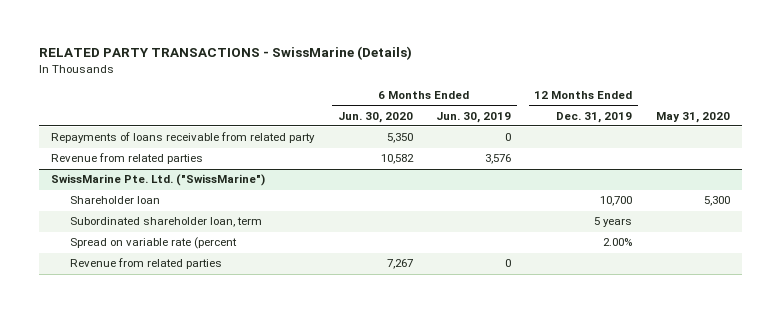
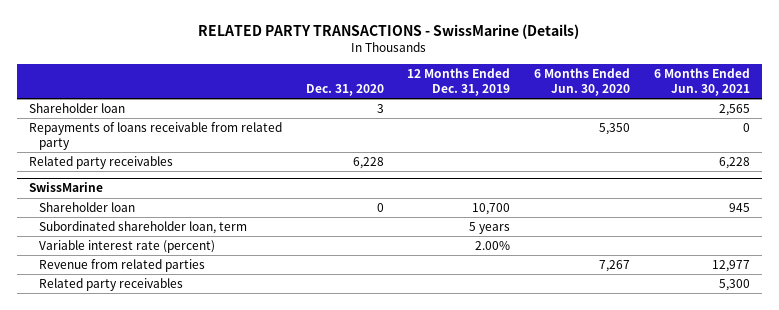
- | 6 Months Ended Jun. 30, 2020 | 6 Months Ended Jun. 30, 2019 | 12 Months Ended Dec. 31, 2019 | May 31, 2020
+ | Dec. 31, 2020 | 12 Months Ended Dec. 31, 2019 | 6 Months Ended Jun. 30, 2020 | 6 Months Ended Jun. 30, 2021
+ Shareholder loan | 3 | | | 2,565
- Revenue from related parties | 10,582 | 3,576 | |
- SwissMarine Pte. Ltd. ("SwissMarine")
+ Related party receivables | 6,228 | | | 6,228
+ SwissMarine
- Spread on variable rate (percent | | | 2.00% |
+ Variable interest rate (percent) | | 2.00% | |
+ Related party receivables | | | | 5,300

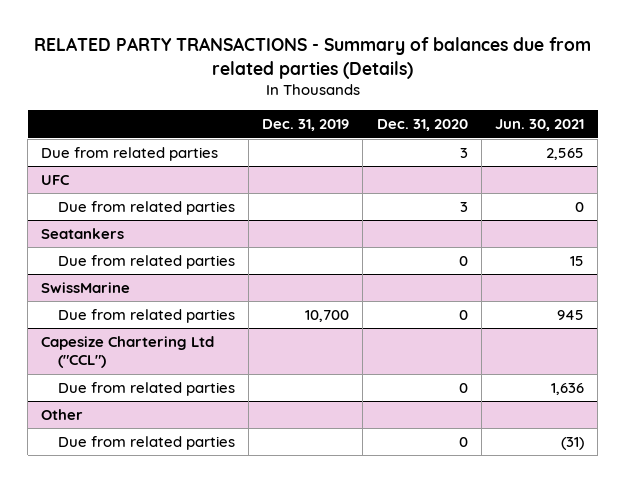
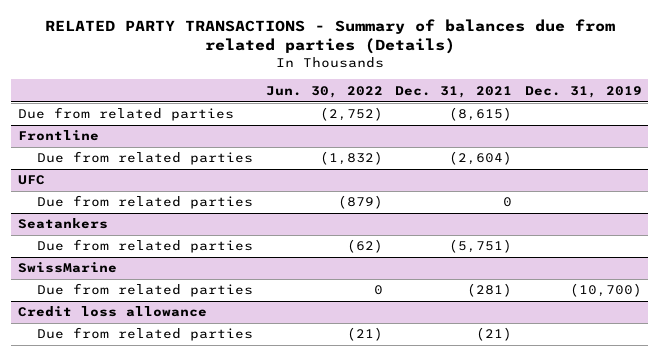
- | Dec. 31, 2019 | Dec. 31, 2020 | Jun. 30, 2021
+ | Jun. 30, 2022 | Dec. 31, 2021 | Dec. 31, 2019
+ Frontline
+ Due from related parties | (1,832) | (2,604) |
@ SwissMarine
- Due from related parties | 10,700 | 0 | 945
- Capesize Chartering Ltd ("CCL")
- Due from related parties | | 0 | 1,636
- Other
- Due from related parties | | 0 | (31)
@ SwissMarine
+ Due from related parties | 0 | (281) | (10,700)
+ Credit loss allowance
+ Due from related parties | (21) | (21) |

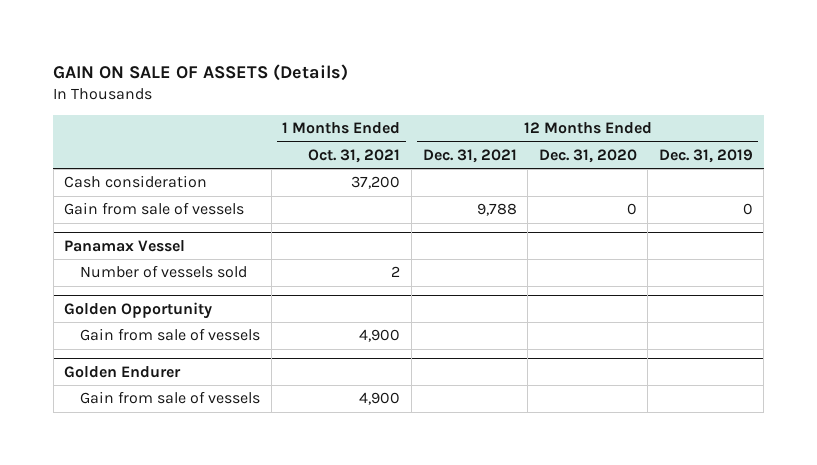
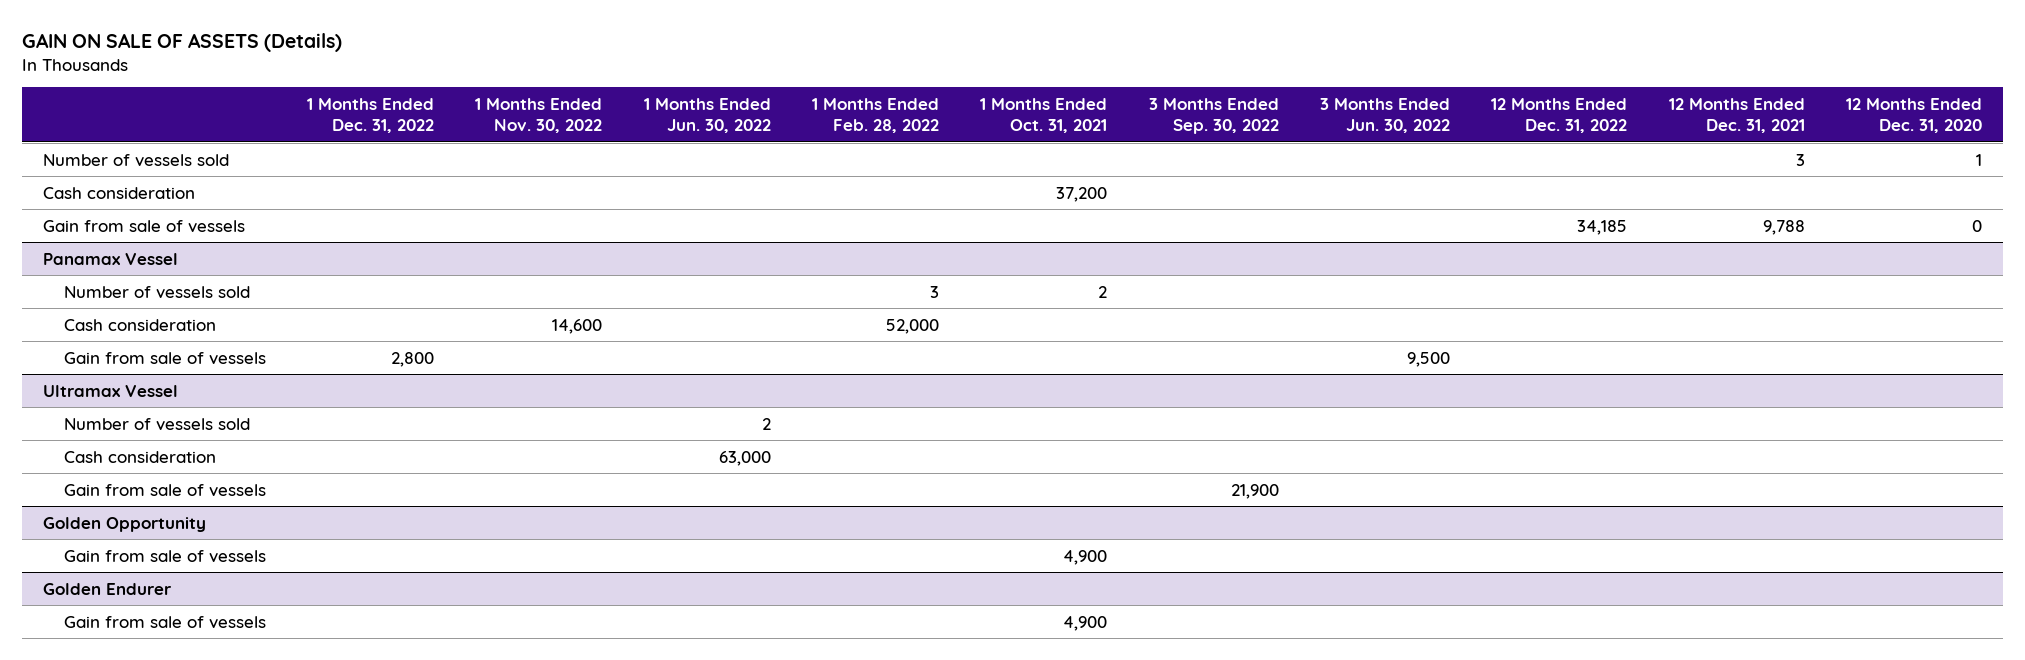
- | 1 Months Ended Oct. 31, 2021 | 12 Months Ended Dec. 31, 2021 | 12 Months Ended Dec. 31, 2020 | 12 Months Ended Dec. 31, 2019
+ | 1 Months Ended Dec. 31, 2022 | 1 Months Ended Nov. 30, 2022 | 1 Months Ended Jun. 30, 2022 | 1 Months Ended Feb. 28, 2022 | 1 Months Ended Oct. 31, 2021 | 3 Months Ended Sep. 30, 2022 | 3 Months Ended Jun. 30, 2022 | 12 Months Ended Dec. 31, 2022 | 12 Months Ended Dec. 31, 2021 | 12 Months Ended Dec. 31, 2020
+ Number of vessels sold | | | | | | | | | 3 | 1
@ Panamax Vessel
+ Cash consideration | | 14,600 | | 52,000 | | | | | |
+ Gain from sale of vessels | 2,800 | | | | | | 9,500 | | |
+ Ultramax Vessel
+ Number of vessels sold | | | 2 | | | | | | |
+ Cash consideration | | | 63,000 | | | | | | |
+ Gain from sale of vessels | | | | | | 21,900 | | | |

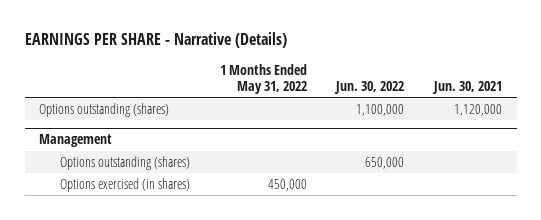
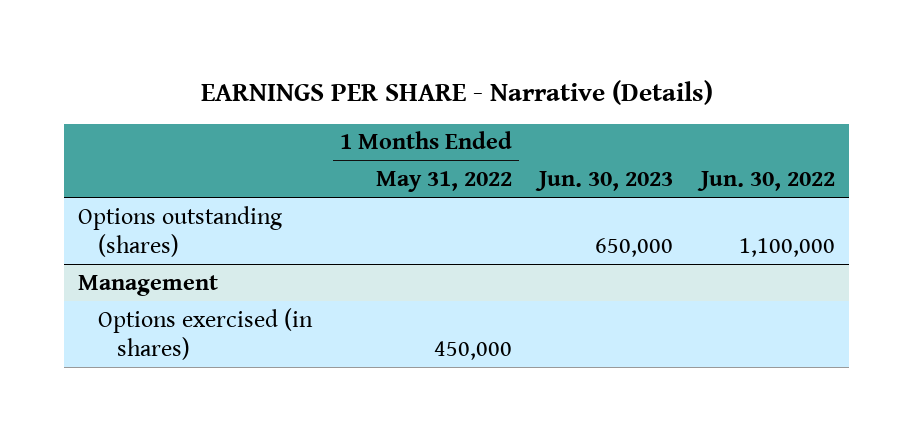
- | 1 Months Ended May 31, 2022 | Jun. 30, 2022 | Jun. 30, 2021
+ | 1 Months Ended May 31, 2022 | Jun. 30, 2023 | Jun. 30, 2022
@ Management
- Options outstanding (shares) | | 650,000 |

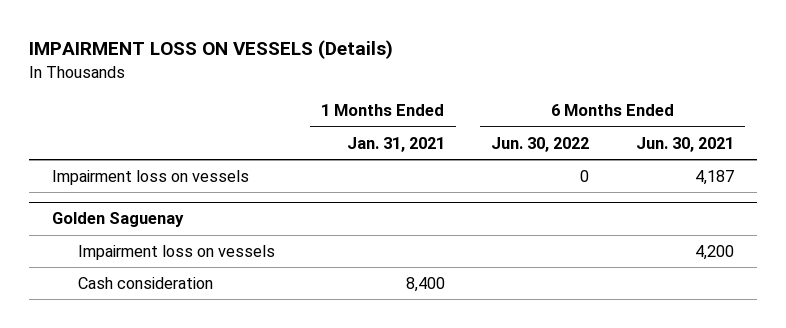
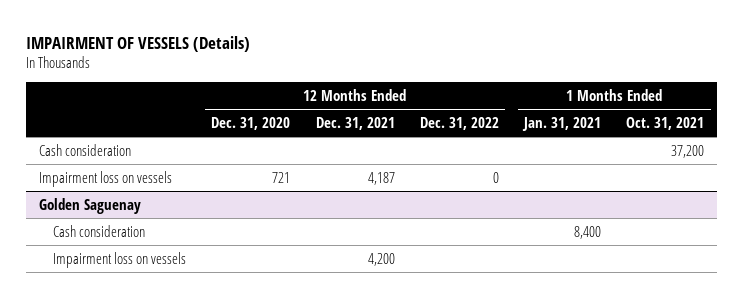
- IMPAIRMENT LOSS ON VESSELS (Details)
+ IMPAIRMENT OF VESSELS (Details)
- | 1 Months Ended Jan. 31, 2021 | 6 Months Ended Jun. 30, 2022 | 6 Months Ended Jun. 30, 2021
+ | 12 Months Ended Dec. 31, 2020 | 12 Months Ended Dec. 31, 2021 | 12 Months Ended Dec. 31, 2022 | 1 Months Ended Jan. 31, 2021 | 1 Months Ended Oct. 31, 2021
+ Cash consideration | | | | | 37,200
@ Golden Saguenay
moved down: Impairment loss on vessels | | 4,200 | | |

